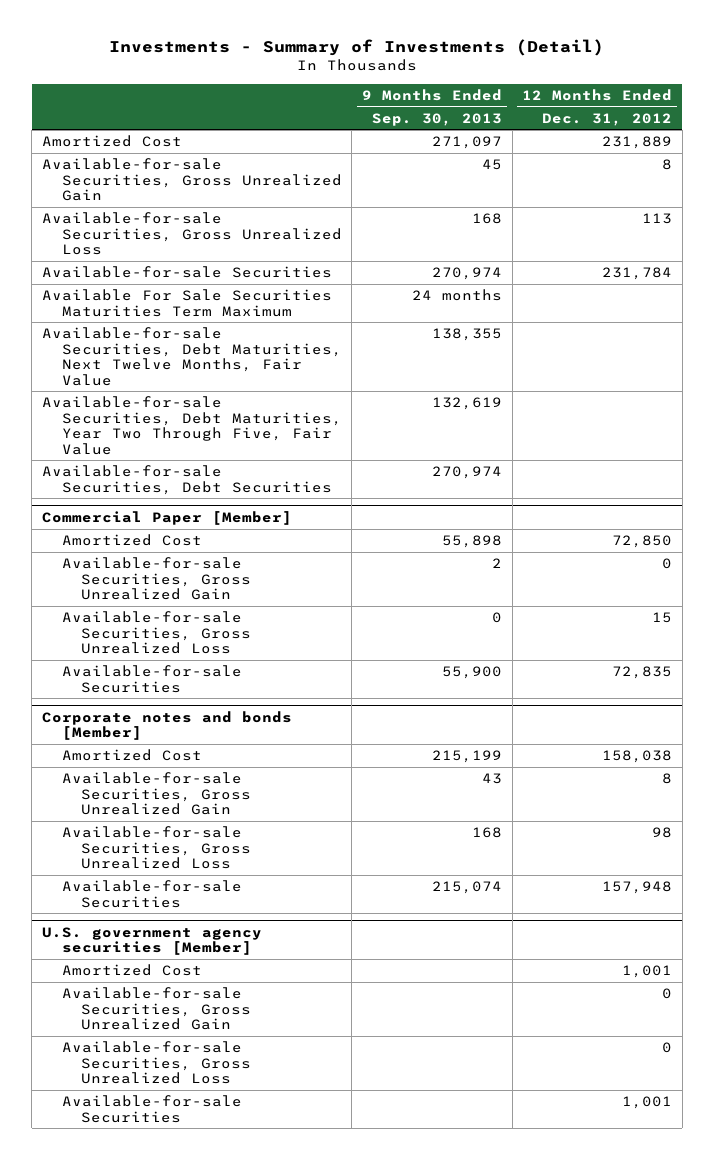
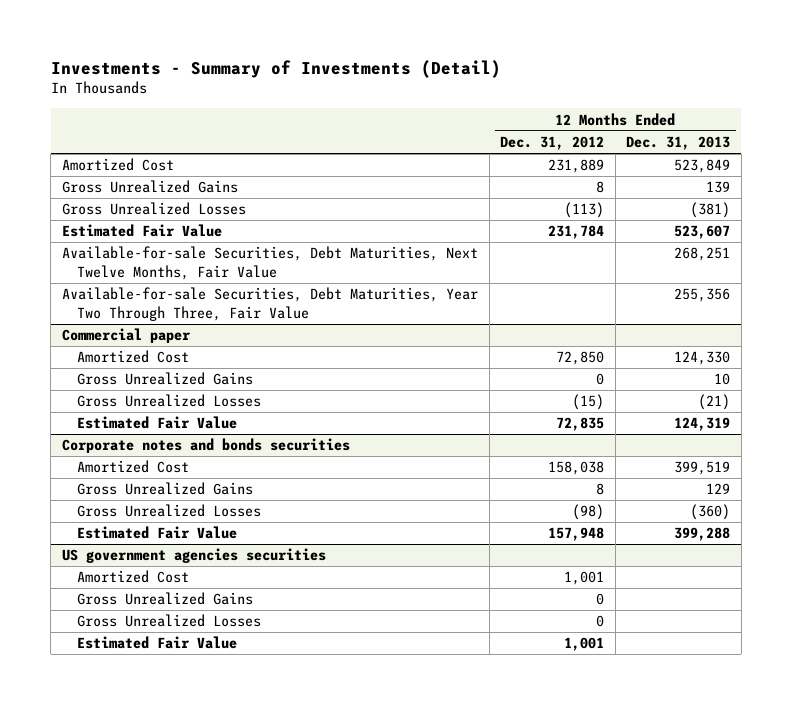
- | 9 Months Ended Sep. 30, 2013 | 12 Months Ended Dec. 31, 2012
+ | 12 Months Ended Dec. 31, 2012 | 12 Months Ended Dec. 31, 2013
- Available-for-sale Securities, Gross Unrealized Gain | 45 | 8
- Available-for-sale Securities, Gross Unrealized Loss | 168 | 113
- Available-for-sale Securities | 270,974 | 231,784
- Available For Sale Securities Maturities Term Maximum | 24 months |
+ Gross Unrealized Gains | 8 | 139
+ Gross Unrealized Losses | (113) | (381)
+ Estimated Fair Value | 231,784 | 523,607
- Available-for-sale Securities, Debt Maturities, Year Two Through Five, Fair Value | 132,619 |
- Available-for-sale Securities, Debt Securities | 270,974 |
- Commercial Paper [Member]
+ Available-for-sale Securities, Debt Maturities, Year Two Through Three, Fair Value | | 255,356
+ Commercial paper
- Available-for-sale Securities, Gross Unrealized Gain | 2 | 0
- Available-for-sale Securities, Gross Unrealized Loss | 0 | 15
- Available-for-sale Securities | 55,900 | 72,835
- Corporate notes and bonds [Member]
+ Gross Unrealized Gains | 0 | 10
+ Gross Unrealized Losses | (15) | (21)
+ Estimated Fair Value | 72,835 | 124,319
+ Corporate notes and bonds securities
- Available-for-sale Securities, Gross Unrealized Gain | 43 | 8
- Available-for-sale Securities, Gross Unrealized Loss | 168 | 98
- Available-for-sale Securities | 215,074 | 157,948
- U.S. government agency securities [Member]
+ Gross Unrealized Gains | 8 | 129
+ Gross Unrealized Losses | (98) | (360)
+ Estimated Fair Value | 157,948 | 399,288
+ US government agencies securities
- Available-for-sale Securities, Gross Unrealized Gain | | 0
- Available-for-sale Securities, Gross Unrealized Loss | | 0
- Available-for-sale Securities | | 1,001
+ Gross Unrealized Gains | 0 |
+ Gross Unrealized Losses | 0 |
+ Estimated Fair Value | 1,001 |

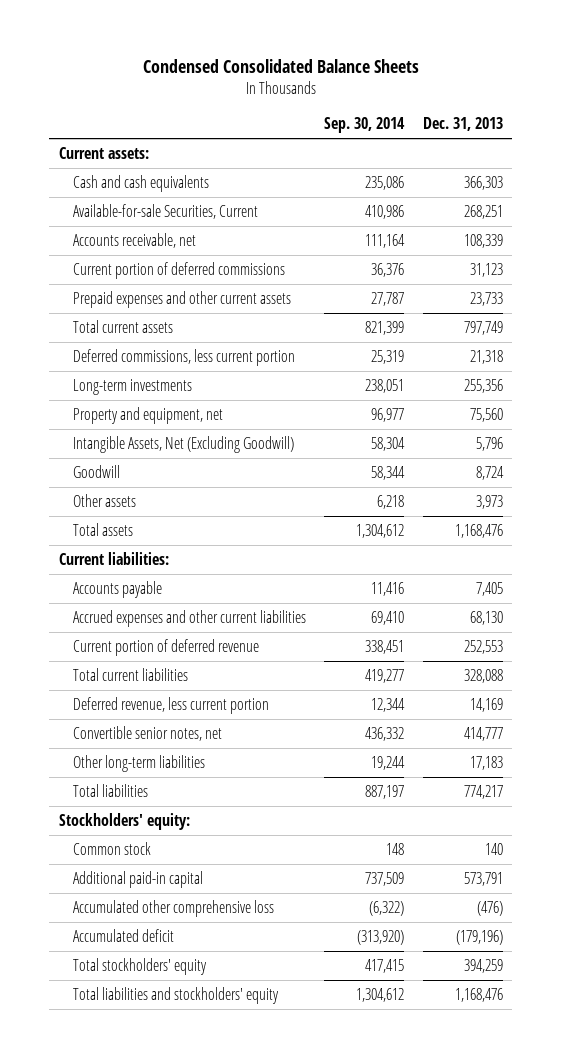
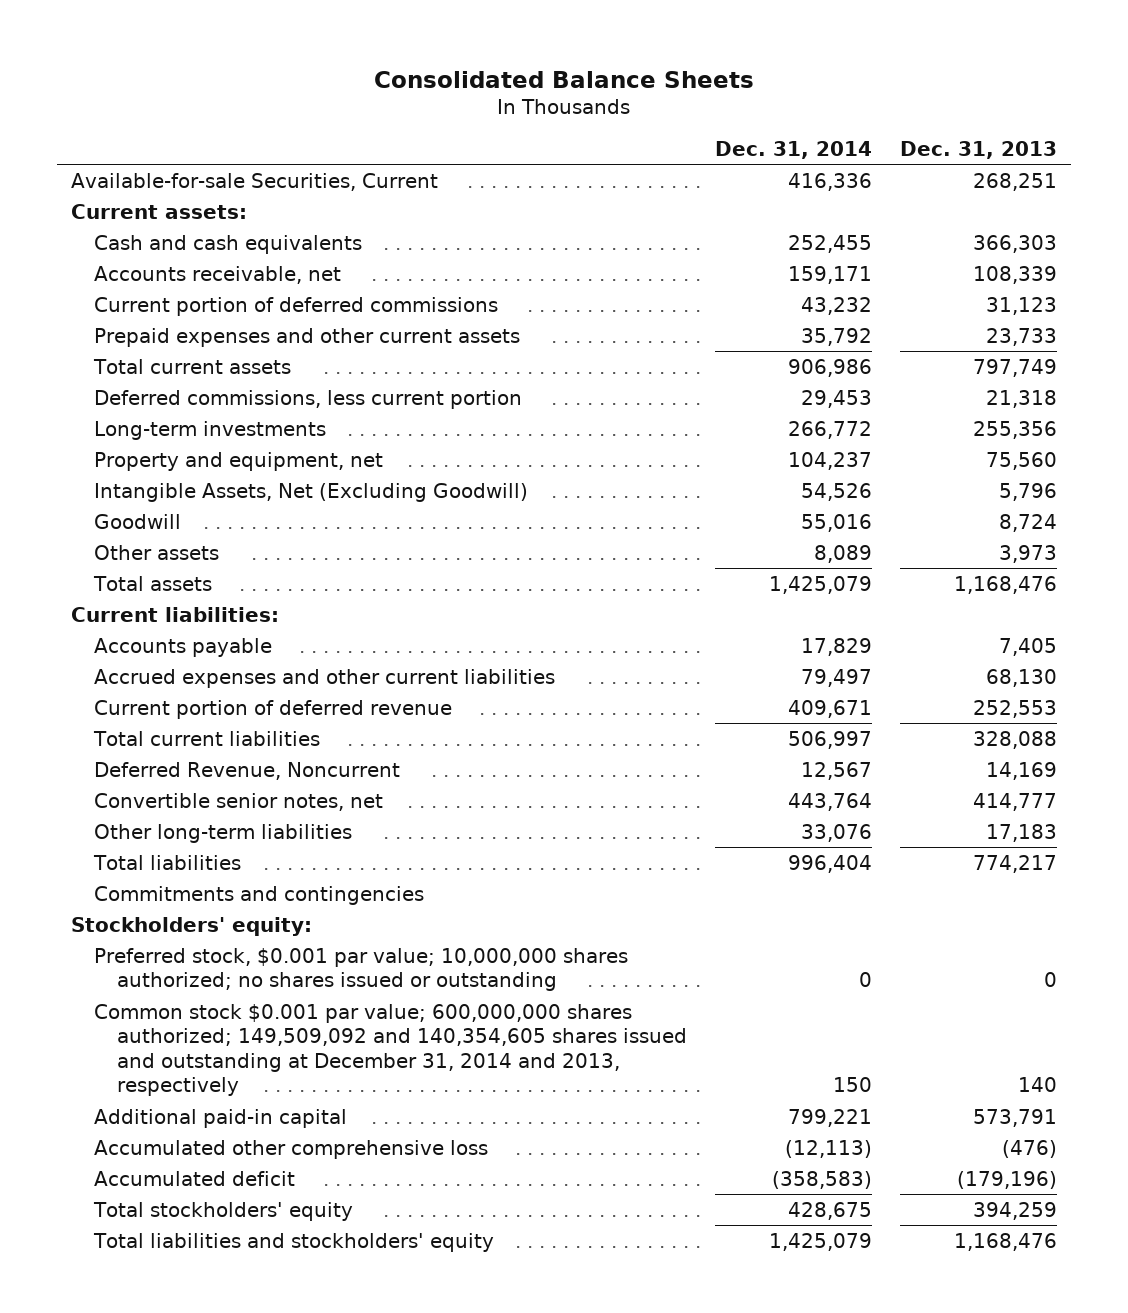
- Condensed Consolidated Balance Sheets
+ Consolidated Balance Sheets
- | Sep. 30, 2014 | Dec. 31, 2013
+ | Dec. 31, 2014 | Dec. 31, 2013
moved up: Available-for-sale Securities, Current | 416,336 | 268,251
- Deferred revenue, less current portion | 12,344 | 14,169
+ Deferred Revenue, Noncurrent | 12,567 | 14,169
+ Commitments and contingencies
- Common stock | 148 | 140
+ Preferred stock, $0.001 par value; 10,000,000 shares authorized; no shares issued or outstanding | 0 | 0
+ Common stock $0.001 par value; 600,000,000 shares authorized; 149,509,092 and 140,354,605 shares issued and outstanding at December 31, 2014 and 2013, respectively | 150 | 140

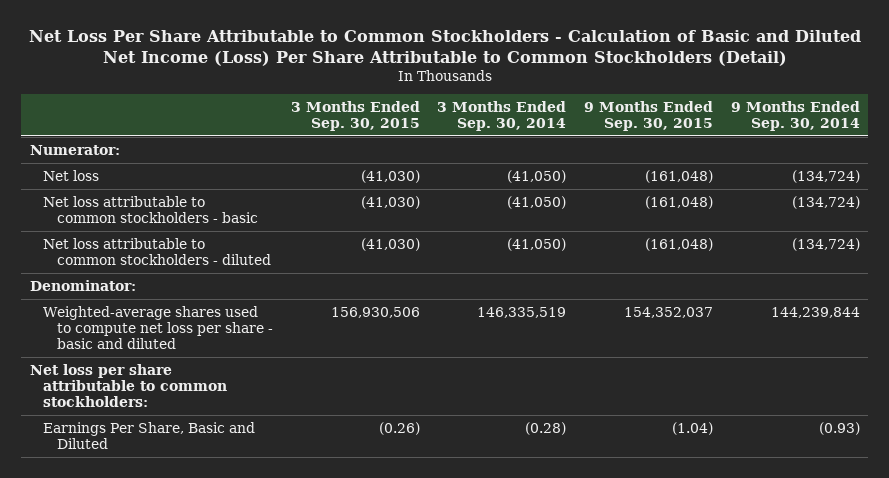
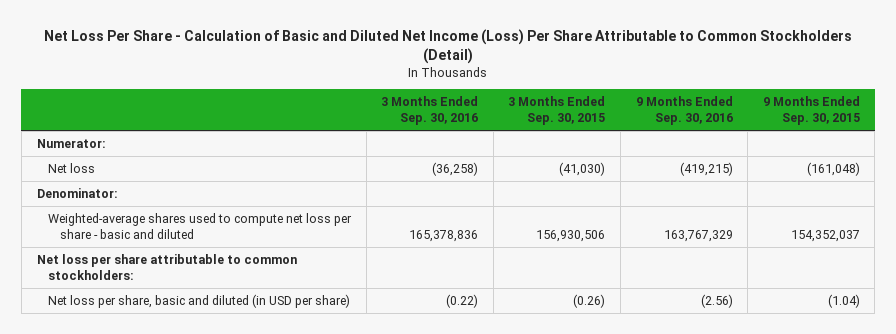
- Net Loss Per Share Attributable to Common Stockholders - Calculation of Basic and Diluted Net Income (Loss) Per Share Attributable to Common Stockholders (Detail)
+ Net Loss Per Share - Calculation of Basic and Diluted Net Income (Loss) Per Share Attributable to Common Stockholders (Detail)
- | 3 Months Ended Sep. 30, 2015 | 3 Months Ended Sep. 30, 2014 | 9 Months Ended Sep. 30, 2015 | 9 Months Ended Sep. 30, 2014
+ | 3 Months Ended Sep. 30, 2016 | 3 Months Ended Sep. 30, 2015 | 9 Months Ended Sep. 30, 2016 | 9 Months Ended Sep. 30, 2015
- Net loss attributable to common stockholders - basic | (41,030) | (41,050) | (161,048) | (134,724)
- Net loss attributable to common stockholders - diluted | (41,030) | (41,050) | (161,048) | (134,724)
- Earnings Per Share, Basic and Diluted | (0.26) | (0.28) | (1.04) | (0.93)
+ Net loss per share, basic and diluted (in USD per share) | (0.22) | (0.26) | (2.56) | (1.04)

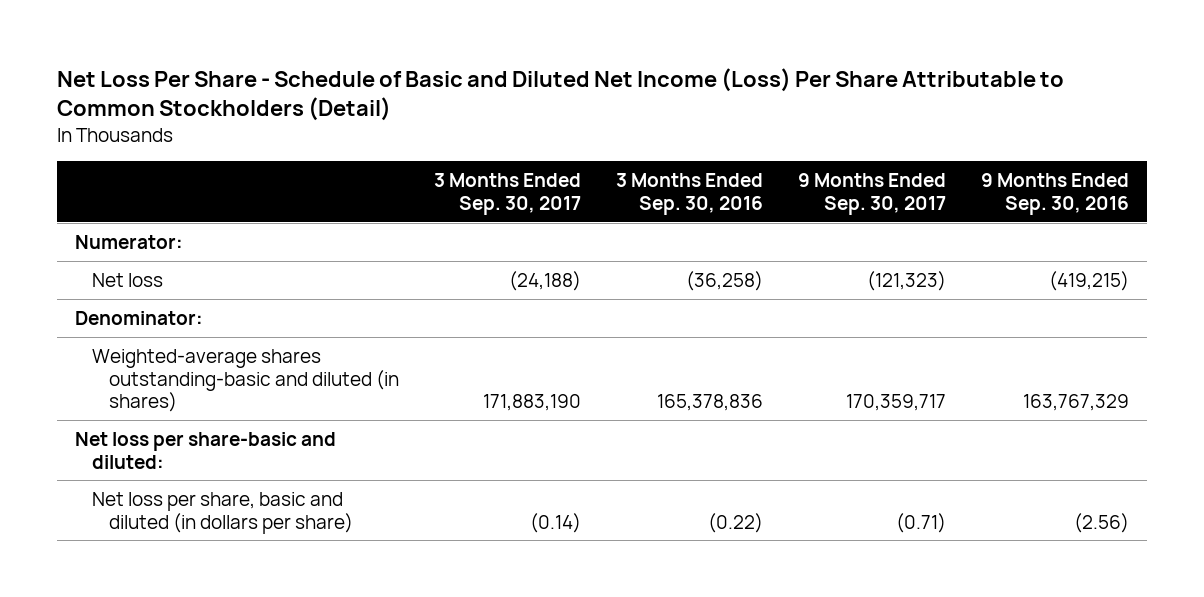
- Net Loss Per Share - Calculation of Basic and Diluted Net Income (Loss) Per Share Attributable to Common Stockholders (Detail)
+ Net Loss Per Share - Schedule of Basic and Diluted Net Income (Loss) Per Share Attributable to Common Stockholders (Detail)
- | 3 Months Ended Sep. 30, 2016 | 3 Months Ended Sep. 30, 2015 | 9 Months Ended Sep. 30, 2016 | 9 Months Ended Sep. 30, 2015
+ | 3 Months Ended Sep. 30, 2017 | 3 Months Ended Sep. 30, 2016 | 9 Months Ended Sep. 30, 2017 | 9 Months Ended Sep. 30, 2016
- Weighted-average shares used to compute net loss per share - basic and diluted | 165,378,836 | 156,930,506 | 163,767,329 | 154,352,037
- Net loss per share attributable to common stockholders:
- Net loss per share, basic and diluted (in USD per share) | (0.22) | (0.26) | (2.56) | (1.04)
+ Weighted-average shares outstanding-basic and diluted (in shares) | 171,883,190 | 165,378,836 | 170,359,717 | 163,767,329
+ Net loss per share-basic and diluted:
+ Net loss per share, basic and diluted (in dollars per share) | (0.14) | (0.22) | (0.71) | (2.56)

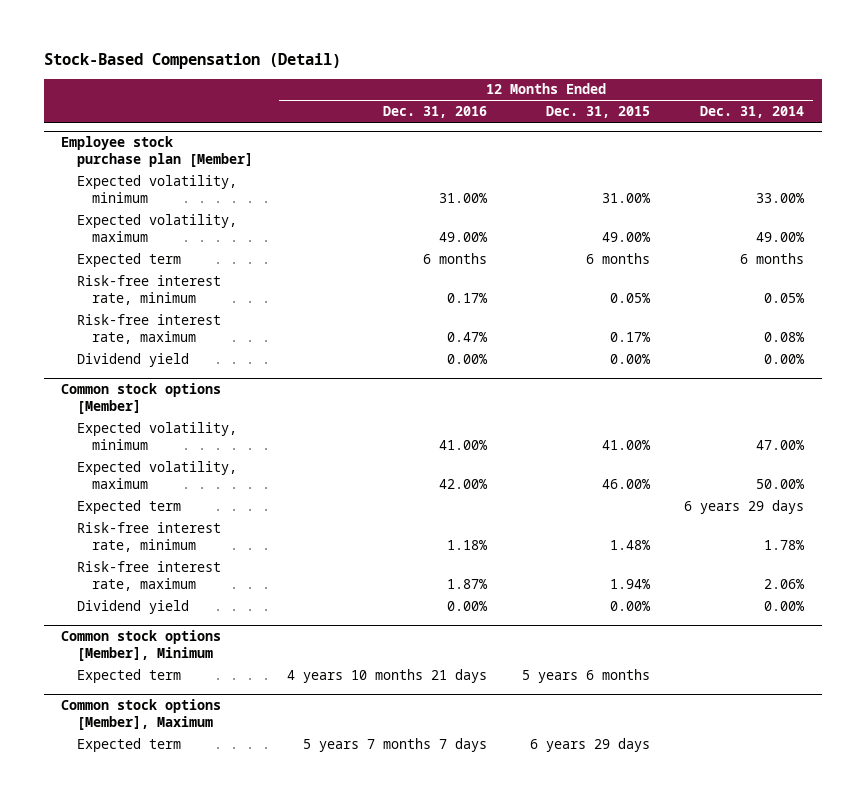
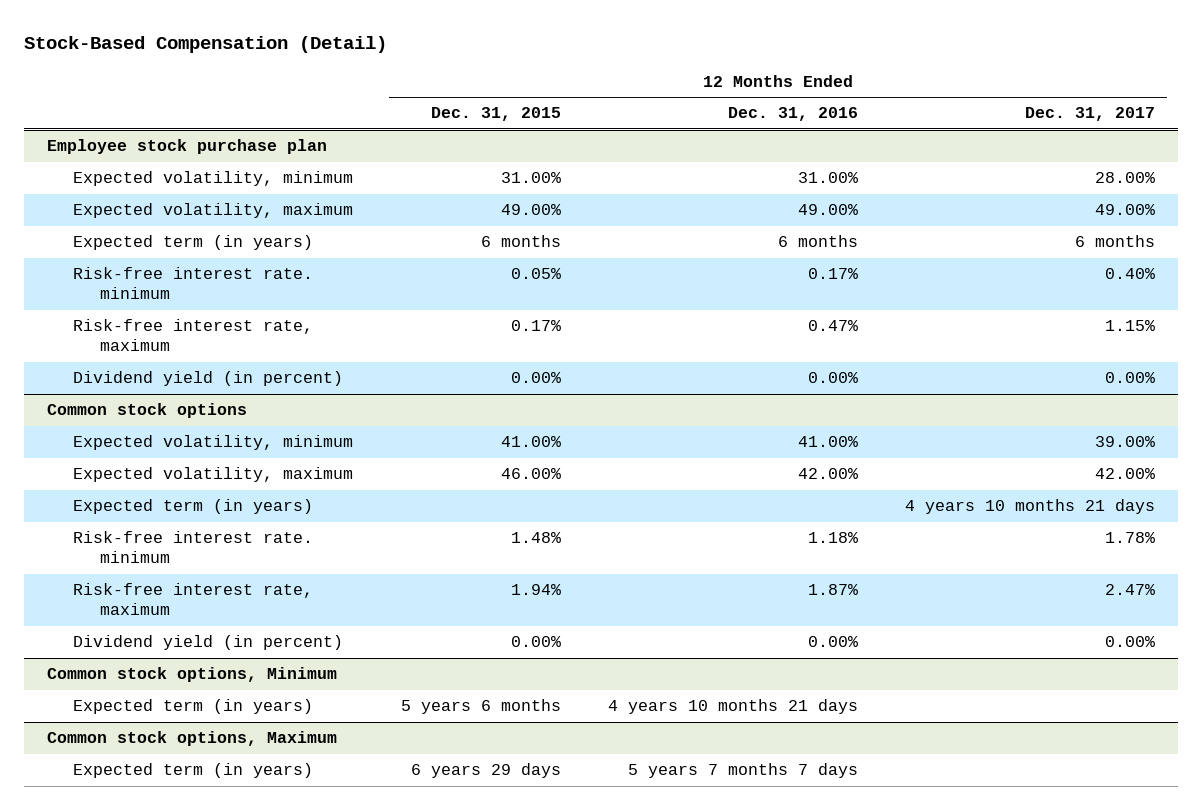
- | 12 Months Ended Dec. 31, 2016 | 12 Months Ended Dec. 31, 2015 | 12 Months Ended Dec. 31, 2014
+ | 12 Months Ended Dec. 31, 2015 | 12 Months Ended Dec. 31, 2016 | 12 Months Ended Dec. 31, 2017
- Employee stock purchase plan [Member]
+ Employee stock purchase plan
- Expected term | 6 months | 6 months | 6 months
- Risk-free interest rate, minimum | 0.17% | 0.05% | 0.05%
+ Expected term (in years) | 6 months | 6 months | 6 months
+ Risk-free interest rate. minimum | 0.05% | 0.17% | 0.40%
- Dividend yield | 0.00% | 0.00% | 0.00%
- Common stock options [Member]
+ Dividend yield (in percent) | 0.00% | 0.00% | 0.00%
+ Common stock options
- Expected term | | | 6 years 29 days
- Risk-free interest rate, minimum | 1.18% | 1.48% | 1.78%
+ Expected term (in years) | | | 4 years 10 months 21 days
+ Risk-free interest rate. minimum | 1.48% | 1.18% | 1.78%
- Dividend yield | 0.00% | 0.00% | 0.00%
- Common stock options [Member], Minimum
- Expected term | 4 years 10 months 21 days | 5 years 6 months |
- Common stock options [Member], Maximum
- Expected term | 5 years 7 months 7 days | 6 years 29 days |
+ Dividend yield (in percent) | 0.00% | 0.00% | 0.00%
+ Common stock options, Minimum
+ Expected term (in years) | 5 years 6 months | 4 years 10 months 21 days |
+ Common stock options, Maximum
+ Expected term (in years) | 6 years 29 days | 5 years 7 months 7 days |

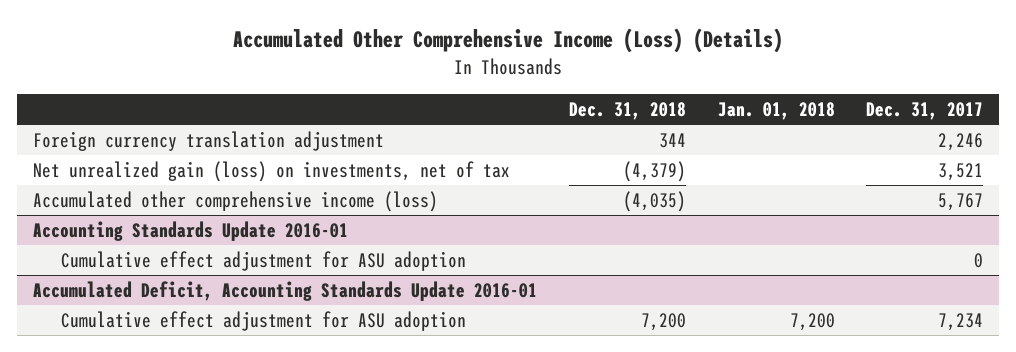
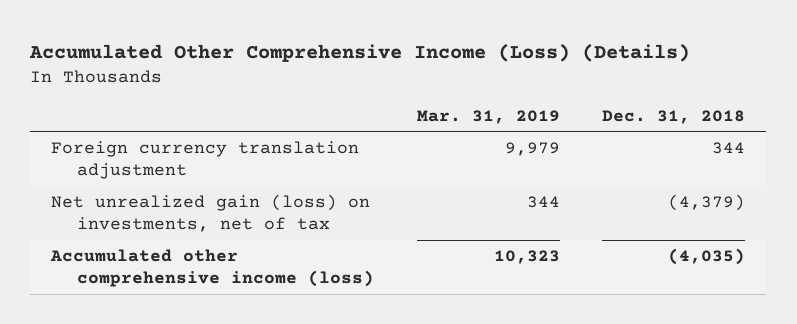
- | Dec. 31, 2018 | Jan. 01, 2018 | Dec. 31, 2017
+ | Mar. 31, 2019 | Dec. 31, 2018
- Accounting Standards Update 2016-01
- Cumulative effect adjustment for ASU adoption | | | 0
- Accumulated Deficit, Accounting Standards Update 2016-01
- Cumulative effect adjustment for ASU adoption | 7,200 | 7,200 | 7,234

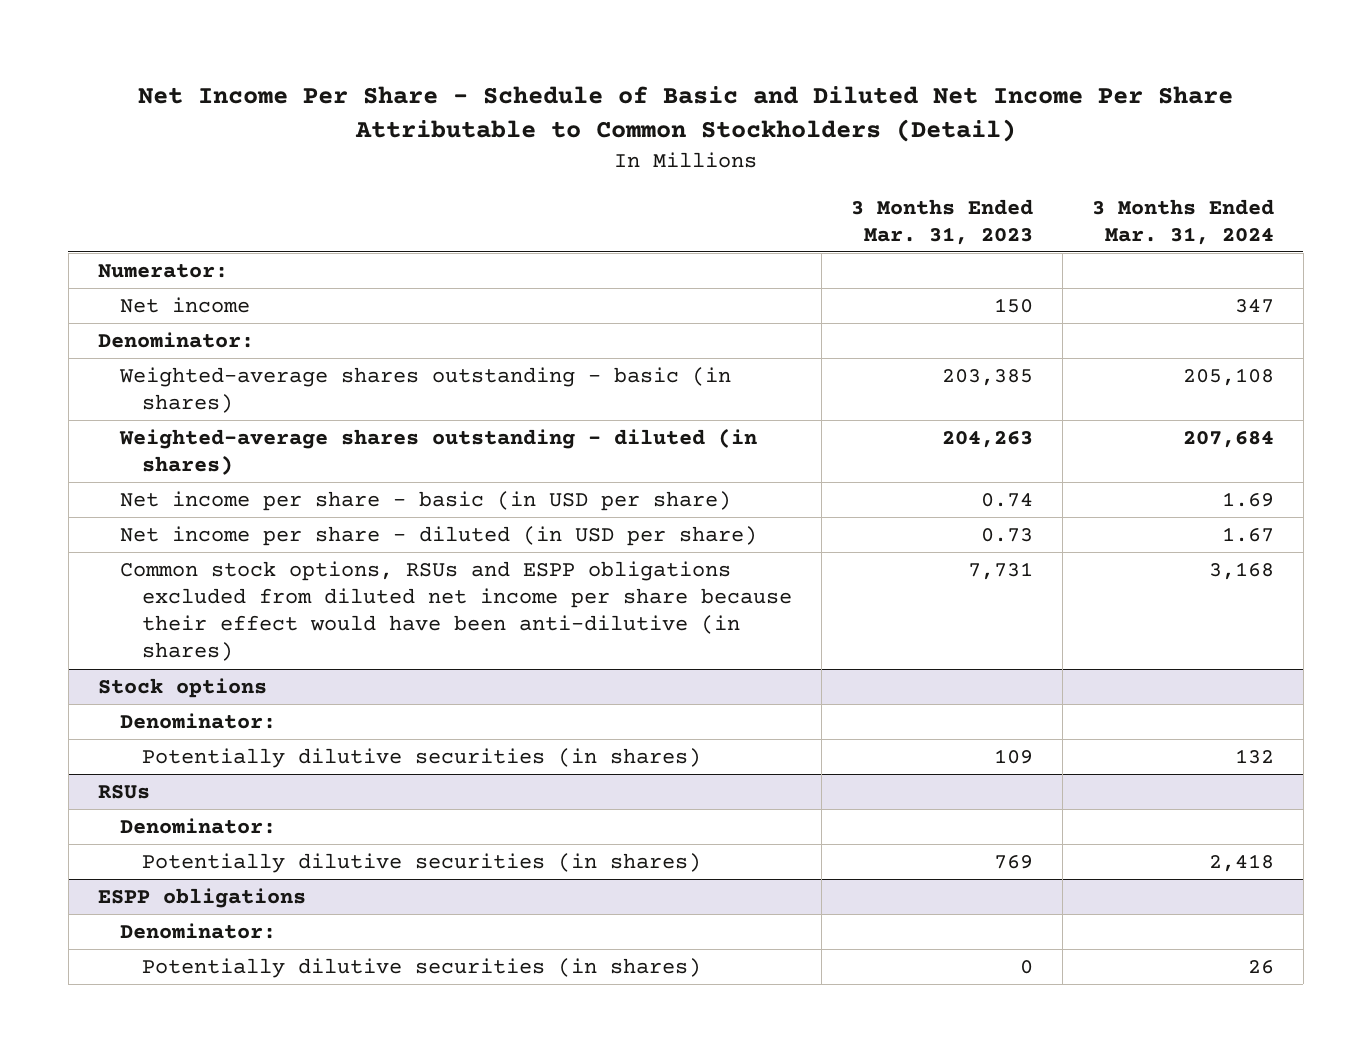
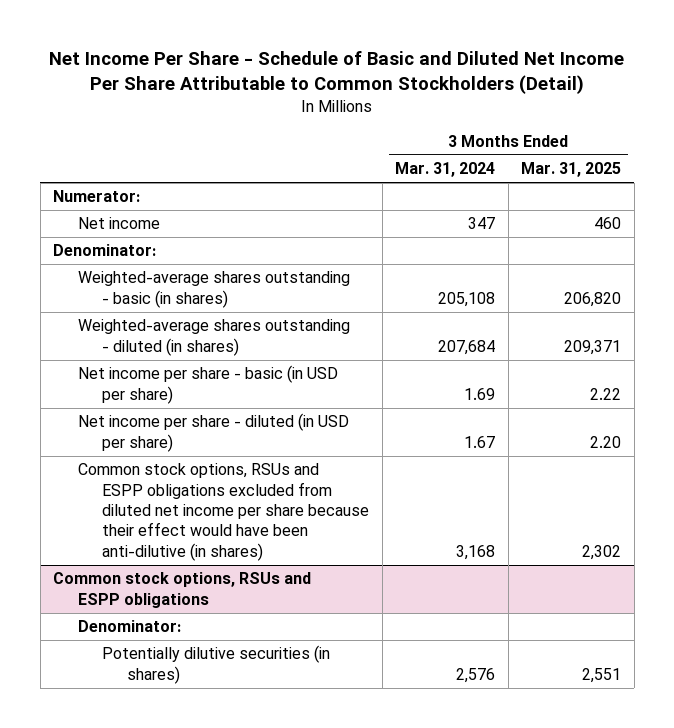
- | 3 Months Ended Mar. 31, 2023 | 3 Months Ended Mar. 31, 2024
+ | 3 Months Ended Mar. 31, 2024 | 3 Months Ended Mar. 31, 2025
- Stock options
- Denominator:
- Potentially dilutive securities (in shares) | 109 | 132
- RSUs
- Denominator:
- Potentially dilutive securities (in shares) | 769 | 2,418
- ESPP obligations
+ Common stock options, RSUs and ESPP obligations
- Potentially dilutive securities (in shares) | 0 | 26
+ Potentially dilutive securities (in shares) | 2,576 | 2,551

